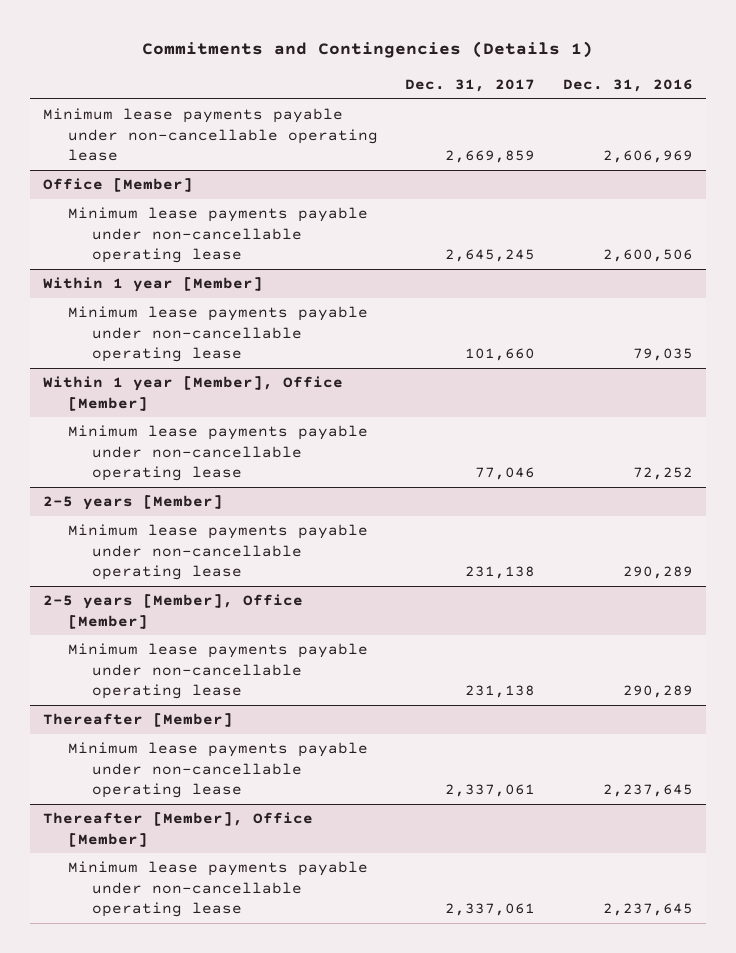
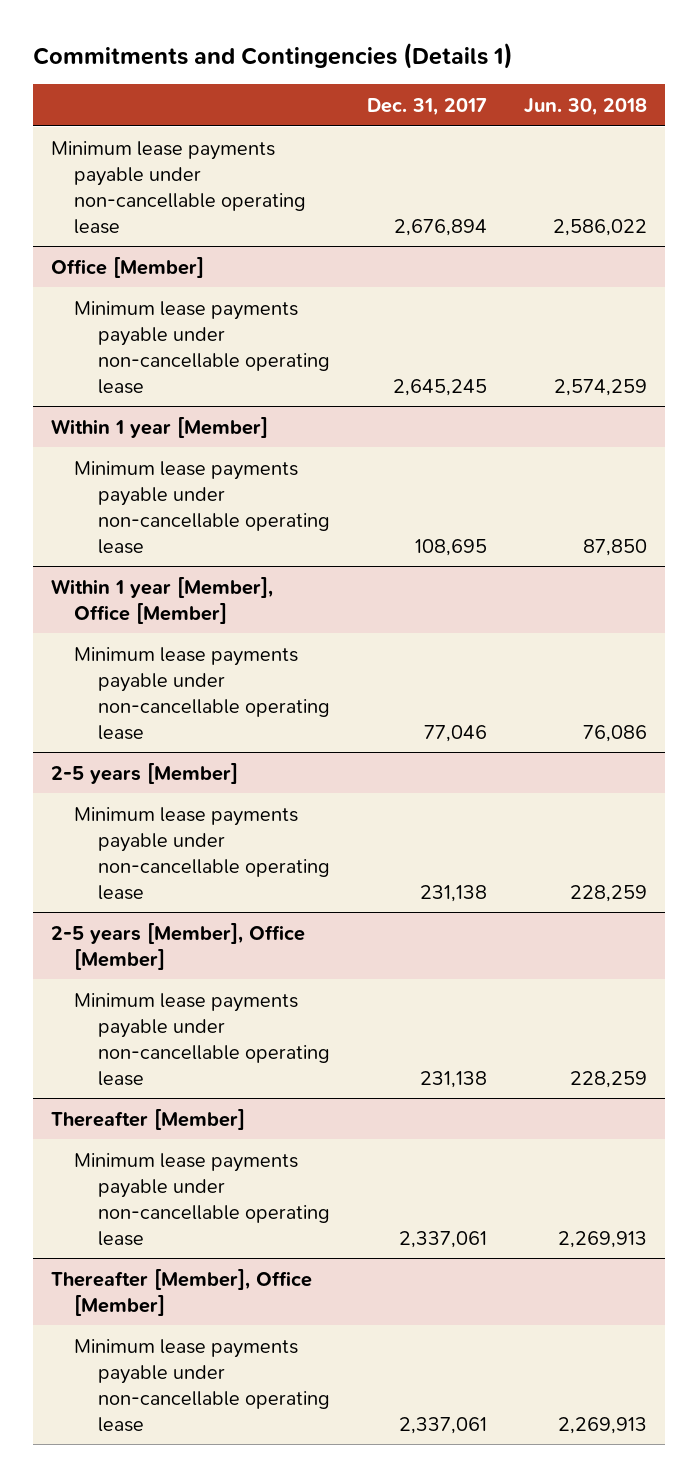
- | Dec. 31, 2017 | Dec. 31, 2016
+ | Dec. 31, 2017 | Jun. 30, 2018
- Minimum lease payments payable under non-cancellable operating lease | 2,669,859 | 2,606,969
+ Minimum lease payments payable under non-cancellable operating lease | 2,676,894 | 2,586,022
@ Within 1 year [Member]
- Minimum lease payments payable under non-cancellable operating lease | 101,660 | 79,035
+ Minimum lease payments payable under non-cancellable operating lease | 108,695 | 87,850

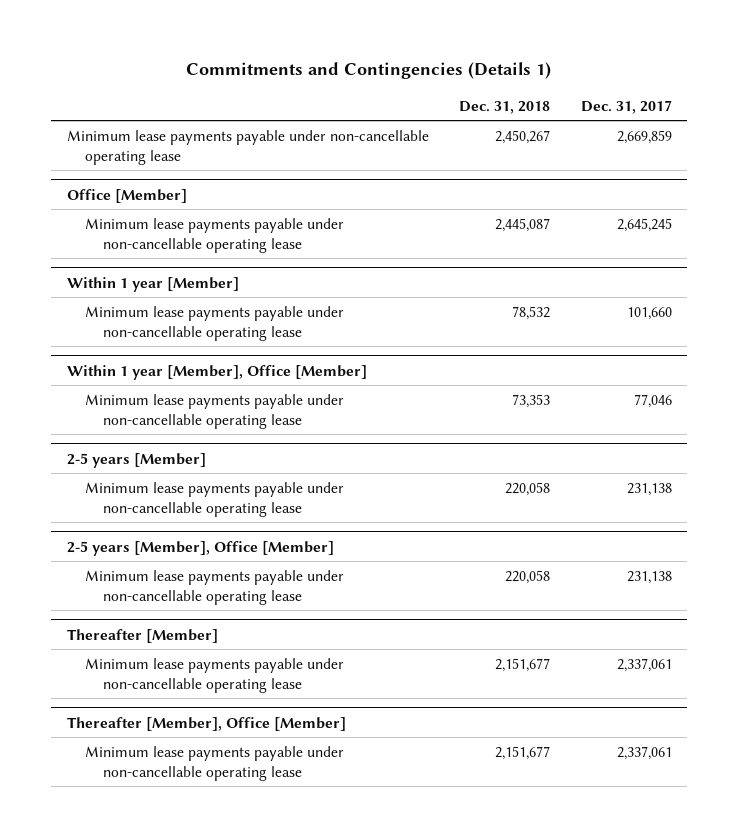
- | Dec. 31, 2017 | Jun. 30, 2018
+ | Dec. 31, 2018 | Dec. 31, 2017
- Minimum lease payments payable under non-cancellable operating lease | 2,676,894 | 2,586,022
+ Minimum lease payments payable under non-cancellable operating lease | 2,450,267 | 2,669,859
@ Within 1 year [Member]
- Minimum lease payments payable under non-cancellable operating lease | 108,695 | 87,850
+ Minimum lease payments payable under non-cancellable operating lease | 78,532 | 101,660

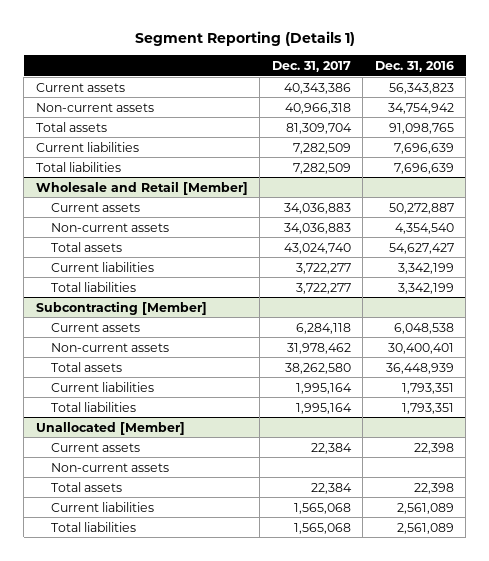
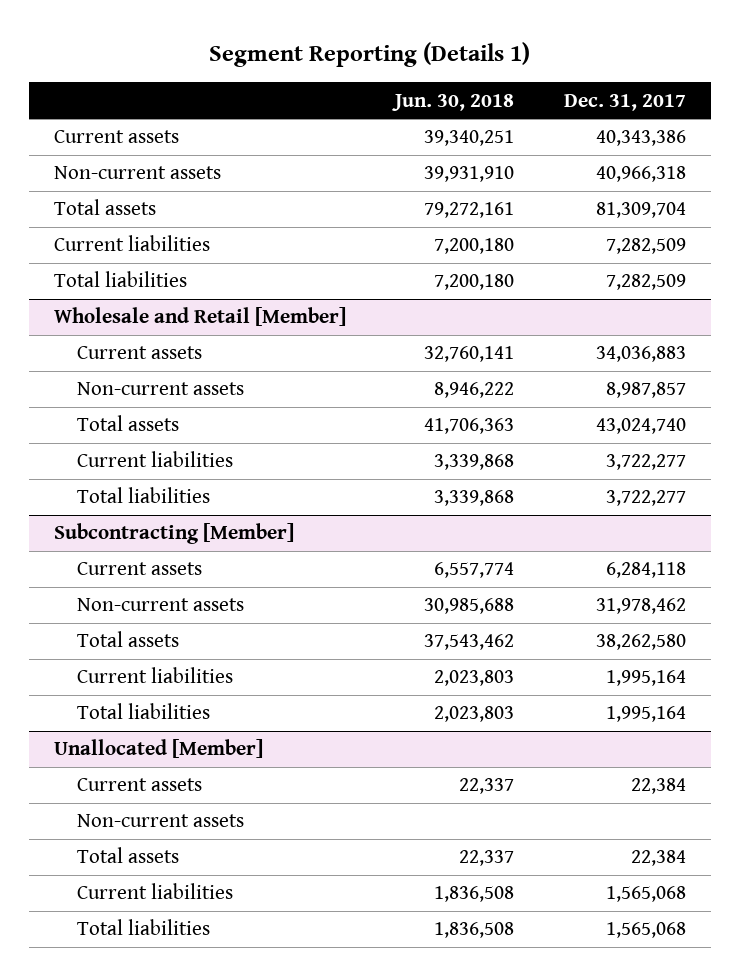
- | Dec. 31, 2017 | Dec. 31, 2016
+ | Jun. 30, 2018 | Dec. 31, 2017
@ Wholesale and Retail [Member]
- Non-current assets | 34,036,883 | 4,354,540
+ Non-current assets | 8,946,222 | 8,987,857

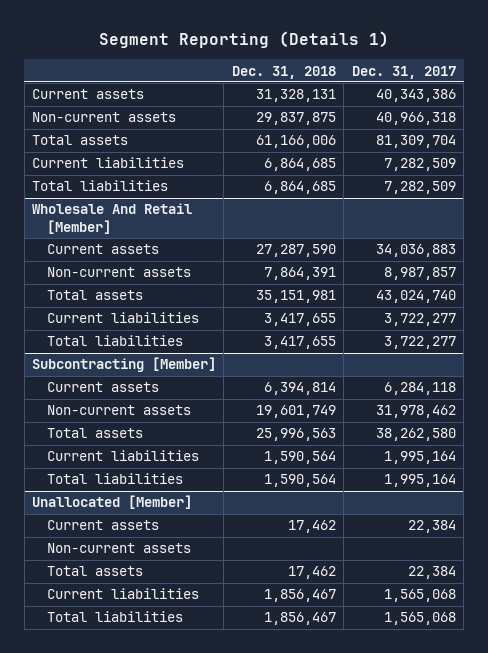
- | Jun. 30, 2018 | Dec. 31, 2017
+ | Dec. 31, 2018 | Dec. 31, 2017
- Wholesale and Retail [Member]
+ Wholesale And Retail [Member]

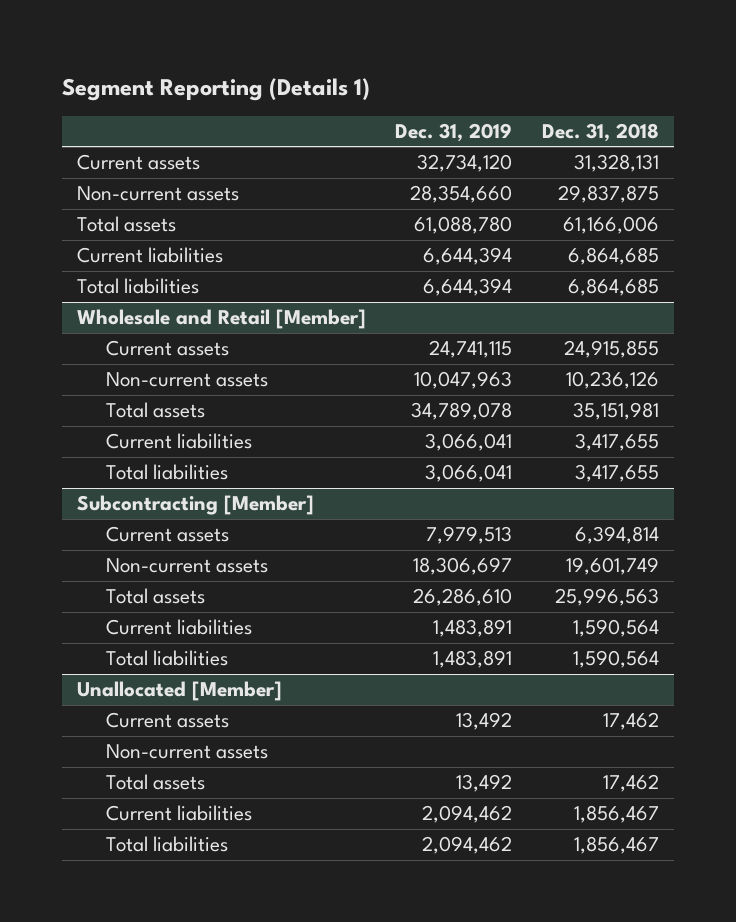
- | Dec. 31, 2018 | Dec. 31, 2017
+ | Dec. 31, 2019 | Dec. 31, 2018
- Wholesale And Retail [Member]
- Current assets | 27,287,590 | 34,036,883
- Non-current assets | 7,864,391 | 8,987,857
+ Wholesale and Retail [Member]
+ Current assets | 24,741,115 | 24,915,855
+ Non-current assets | 10,047,963 | 10,236,126

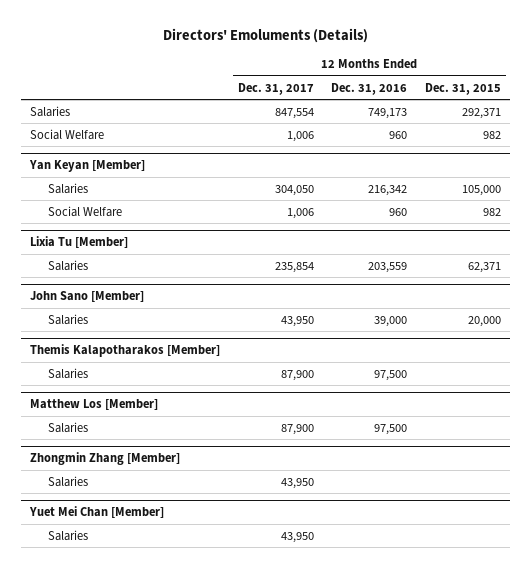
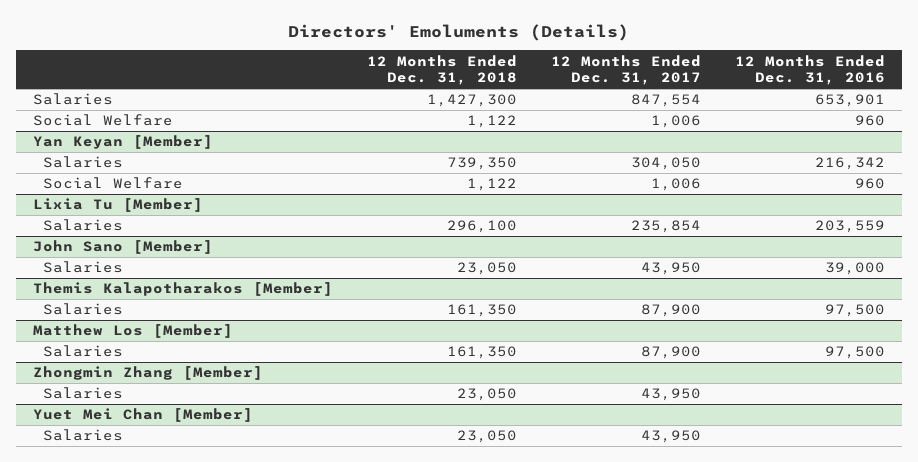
- | 12 Months Ended Dec. 31, 2017 | 12 Months Ended Dec. 31, 2016 | 12 Months Ended Dec. 31, 2015
+ | 12 Months Ended Dec. 31, 2018 | 12 Months Ended Dec. 31, 2017 | 12 Months Ended Dec. 31, 2016
- Salaries | 847,554 | 749,173 | 292,371
+ Salaries | 1,427,300 | 847,554 | 653,901

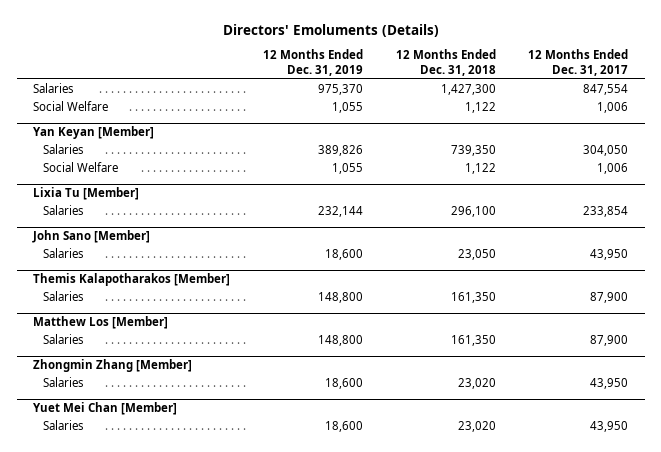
- | 12 Months Ended Dec. 31, 2018 | 12 Months Ended Dec. 31, 2017 | 12 Months Ended Dec. 31, 2016
+ | 12 Months Ended Dec. 31, 2019 | 12 Months Ended Dec. 31, 2018 | 12 Months Ended Dec. 31, 2017
@ Lixia Tu [Member]
- Salaries | 296,100 | 235,854 | 203,559
+ Salaries | 232,144 | 296,100 | 233,854
@ Zhongmin Zhang [Member]
- Salaries | 23,050 | 43,950 |
+ Salaries | 18,600 | 23,020 | 43,950
@ Yuet Mei Chan [Member]
- Salaries | 23,050 | 43,950 |
+ Salaries | 18,600 | 23,020 | 43,950

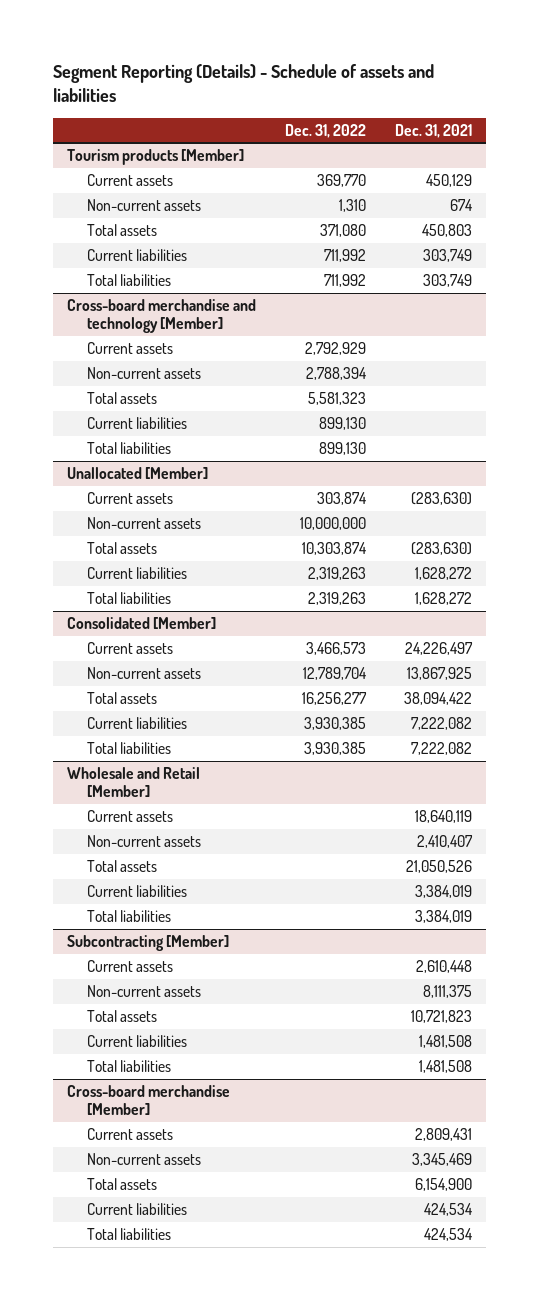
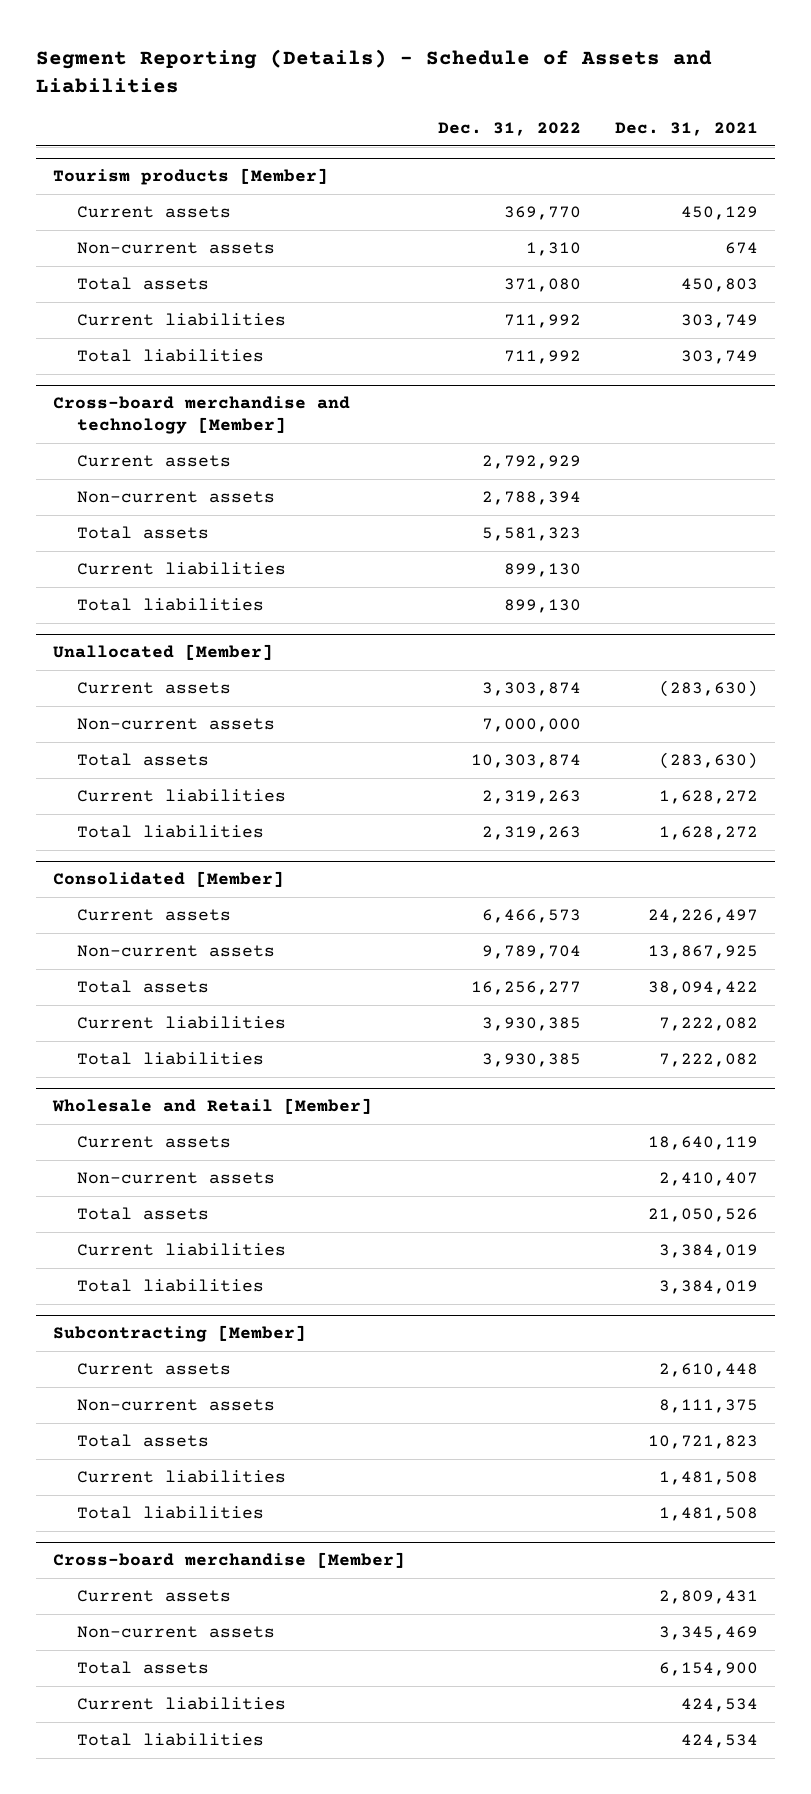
- Segment Reporting (Details) - Schedule of assets and liabilities
+ Segment Reporting (Details) - Schedule of Assets and Liabilities
@ Unallocated [Member]
- Current assets | 303,874 | (283,630)
- Non-current assets | 10,000,000 |
+ Current assets | 3,303,874 | (283,630)
+ Non-current assets | 7,000,000 |
@ Consolidated [Member]
- Current assets | 3,466,573 | 24,226,497
- Non-current assets | 12,789,704 | 13,867,925
+ Current assets | 6,466,573 | 24,226,497
+ Non-current assets | 9,789,704 | 13,867,925

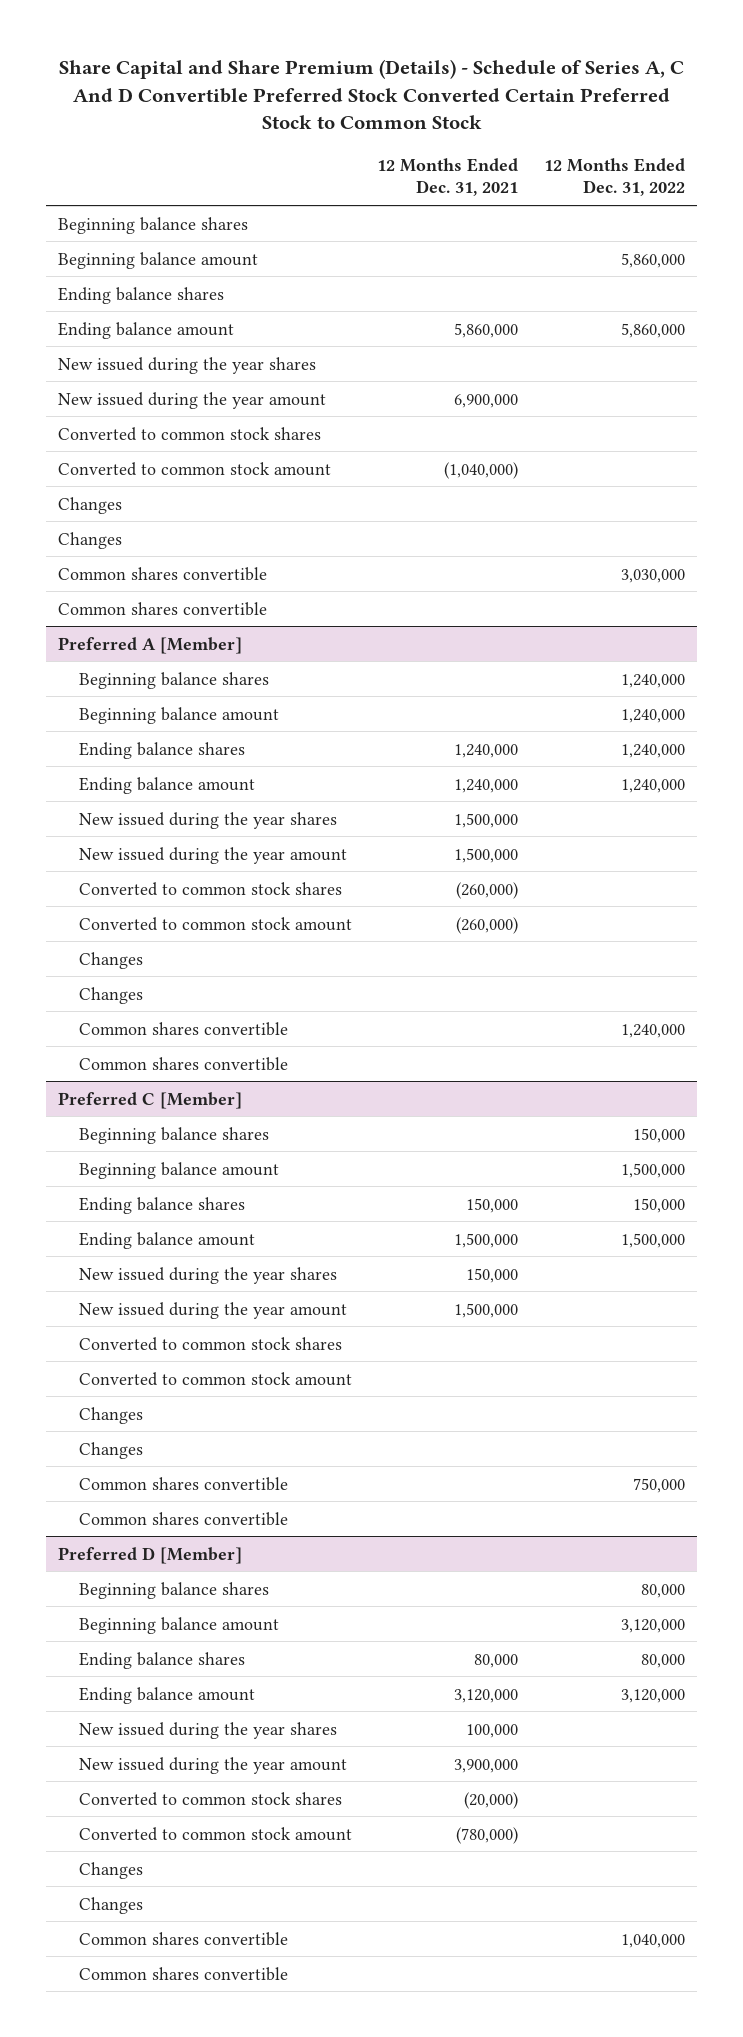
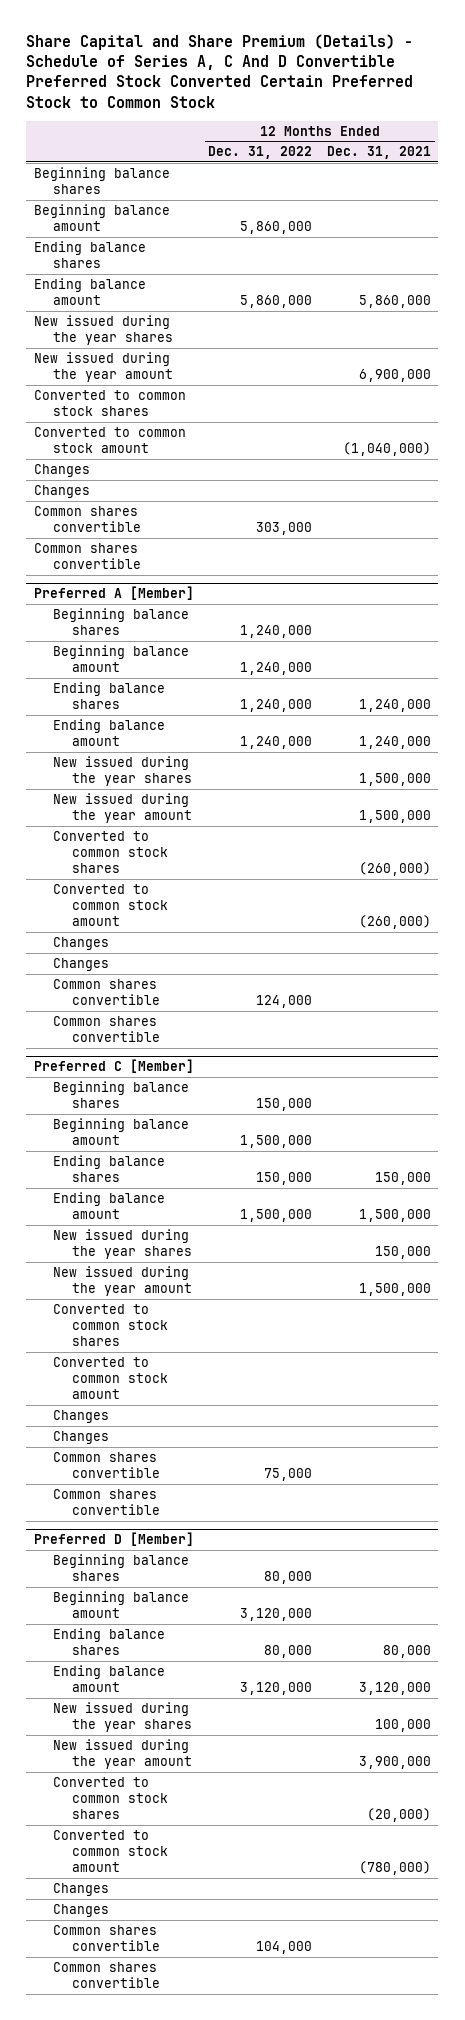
- | 12 Months Ended Dec. 31, 2021 | 12 Months Ended Dec. 31, 2022
+ | 12 Months Ended Dec. 31, 2022 | 12 Months Ended Dec. 31, 2021
- Common shares convertible | | 3,030,000
+ Common shares convertible | 303,000 |
@ Preferred A [Member]
- Common shares convertible | | 1,240,000
+ Common shares convertible | 124,000 |
@ Preferred C [Member]
- Common shares convertible | | 750,000
+ Common shares convertible | 75,000 |
@ Preferred D [Member]
- Common shares convertible | | 1,040,000
+ Common shares convertible | 104,000 |

